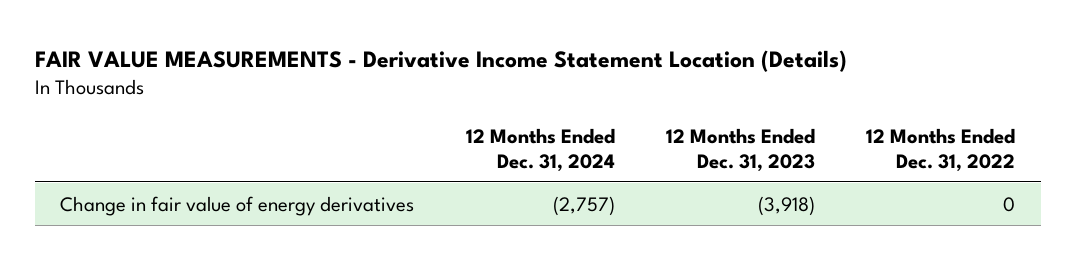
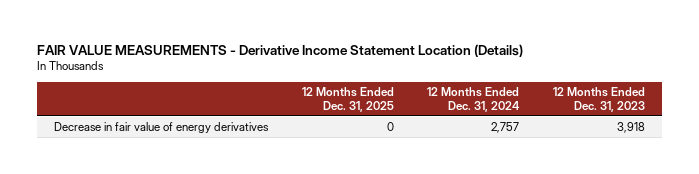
- | 12 Months Ended Dec. 31, 2024 | 12 Months Ended Dec. 31, 2023 | 12 Months Ended Dec. 31, 2022
+ | 12 Months Ended Dec. 31, 2025 | 12 Months Ended Dec. 31, 2024 | 12 Months Ended Dec. 31, 2023
- Change in fair value of energy derivatives | (2,757) | (3,918) | 0
+ Decrease in fair value of energy derivatives | 0 | 2,757 | 3,918

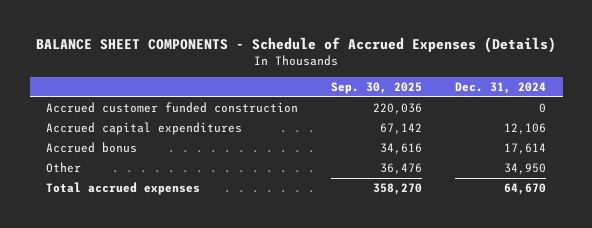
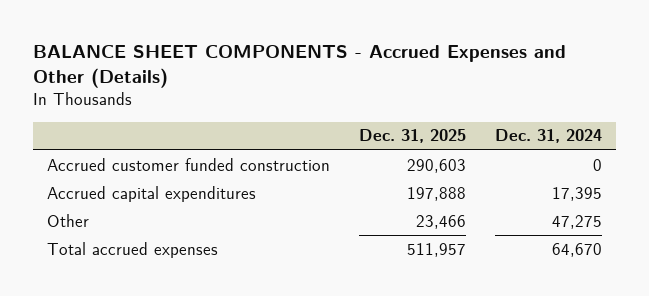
- BALANCE SHEET COMPONENTS - Schedule of Accrued Expenses (Details)
+ BALANCE SHEET COMPONENTS - Accrued Expenses and Other (Details)
- | Sep. 30, 2025 | Dec. 31, 2024
+ | Dec. 31, 2025 | Dec. 31, 2024
- Accrued capital expenditures | 67,142 | 12,106
- Accrued bonus | 34,616 | 17,614
- Other | 36,476 | 34,950
+ Accrued capital expenditures | 197,888 | 17,395
+ Other | 23,466 | 47,275

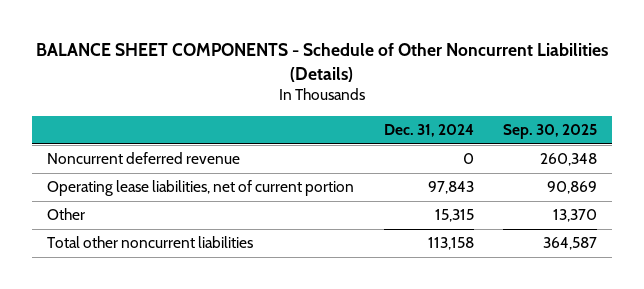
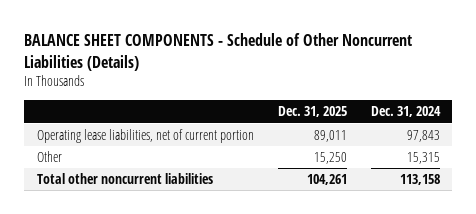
- | Dec. 31, 2024 | Sep. 30, 2025
+ | Dec. 31, 2025 | Dec. 31, 2024
- Noncurrent deferred revenue | 0 | 260,348

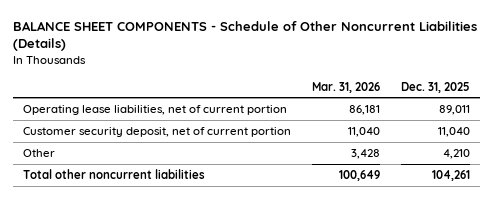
- | Dec. 31, 2025 | Dec. 31, 2024
+ | Mar. 31, 2026 | Dec. 31, 2025
- Other | 15,250 | 15,315
+ Customer security deposit, net of current portion | 11,040 | 11,040
+ Other | 3,428 | 4,210

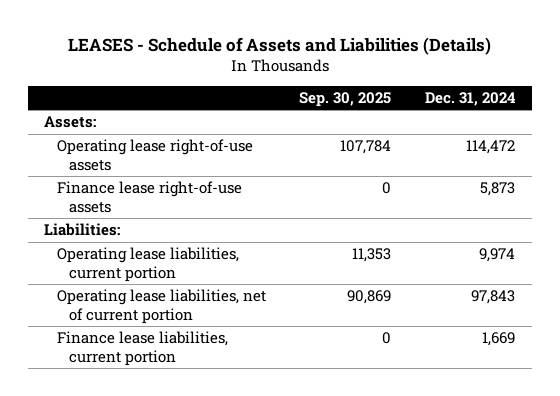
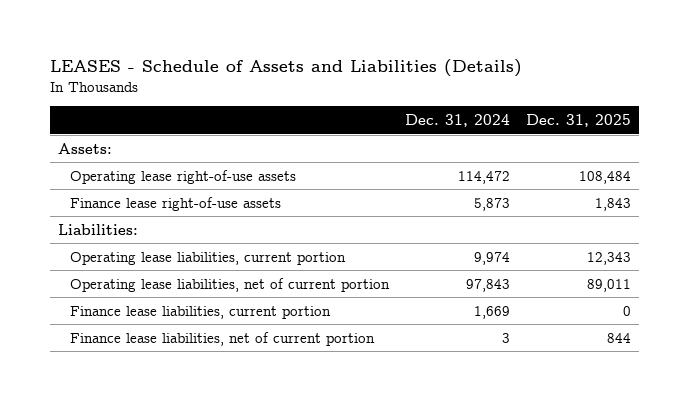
- | Sep. 30, 2025 | Dec. 31, 2024
+ | Dec. 31, 2024 | Dec. 31, 2025
+ Finance lease liabilities, net of current portion | 3 | 844

